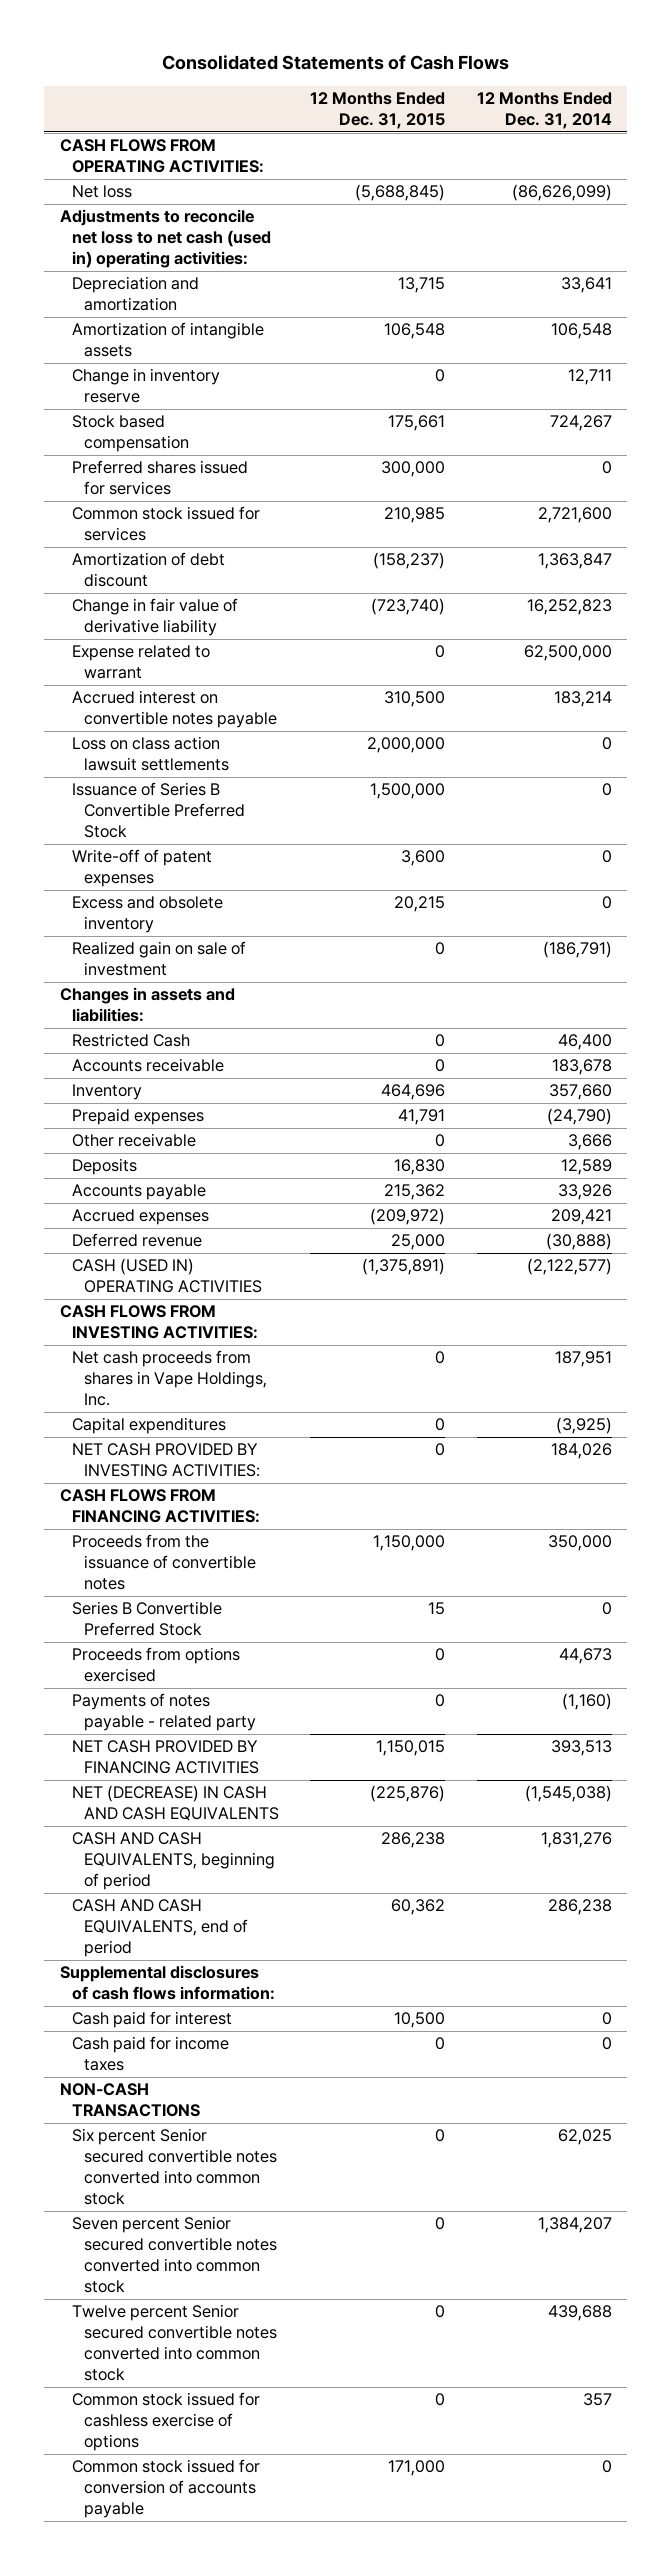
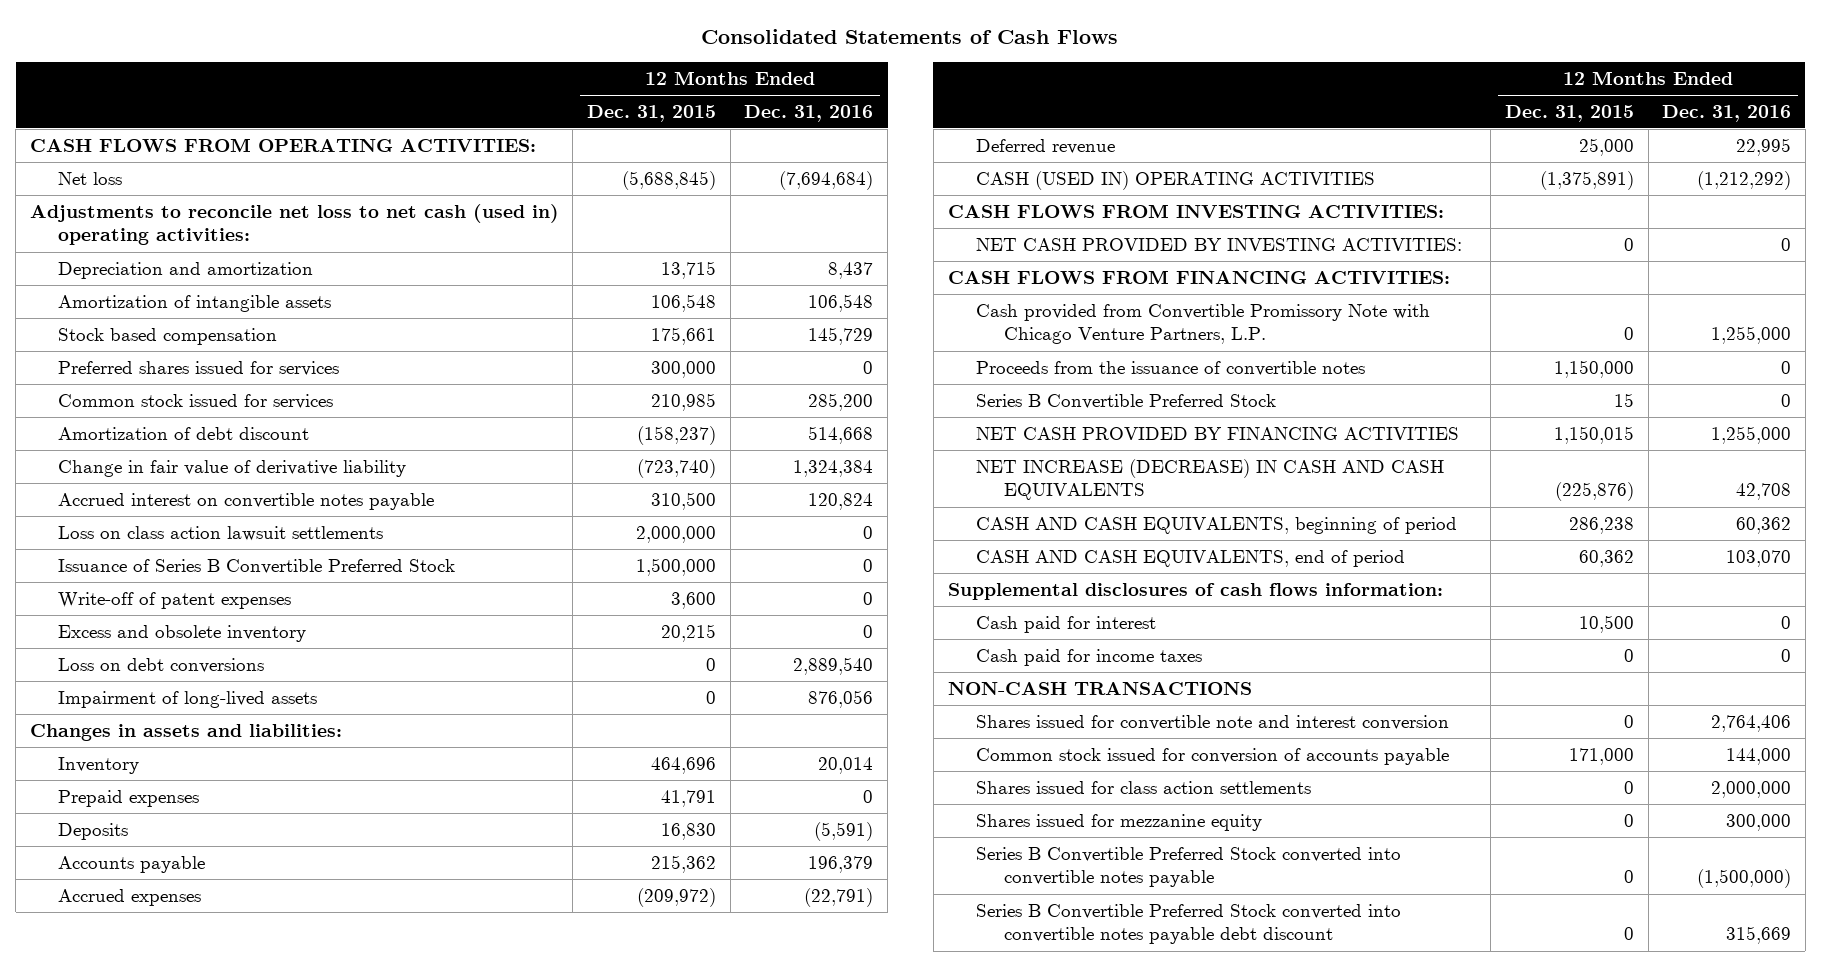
- | 12 Months Ended Dec. 31, 2015 | 12 Months Ended Dec. 31, 2014
+ | 12 Months Ended Dec. 31, 2015 | 12 Months Ended Dec. 31, 2016
- Change in inventory reserve | 0 | 12,711
- Expense related to warrant | 0 | 62,500,000
- Realized gain on sale of investment | 0 | (186,791)
+ Loss on debt conversions | 0 | 2,889,540
+ Impairment of long-lived assets | 0 | 876,056
- Restricted Cash | 0 | 46,400
- Accounts receivable | 0 | 183,678
- Other receivable | 0 | 3,666
- Net cash proceeds from shares in Vape Holdings, Inc. | 0 | 187,951
- Capital expenditures | 0 | (3,925)
+ Cash provided from Convertible Promissory Note with Chicago Venture Partners, L.P. | 0 | 1,255,000
- Proceeds from options exercised | 0 | 44,673
- Payments of notes payable - related party | 0 | (1,160)
- NET (DECREASE) IN CASH AND CASH EQUIVALENTS | (225,876) | (1,545,038)
+ NET INCREASE (DECREASE) IN CASH AND CASH EQUIVALENTS | (225,876) | 42,708
- Six percent Senior secured convertible notes converted into common stock | 0 | 62,025
- Seven percent Senior secured convertible notes converted into common stock | 0 | 1,384,207
- Twelve percent Senior secured convertible notes converted into common stock | 0 | 439,688
- Common stock issued for cashless exercise of options | 0 | 357
+ Shares issued for convertible note and interest conversion | 0 | 2,764,406
+ Shares issued for class action settlements | 0 | 2,000,000
+ Shares issued for mezzanine equity | 0 | 300,000
+ Series B Convertible Preferred Stock converted into convertible notes payable | 0 | (1,500,000)
+ Series B Convertible Preferred Stock converted into convertible notes payable debt discount | 0 | 315,669

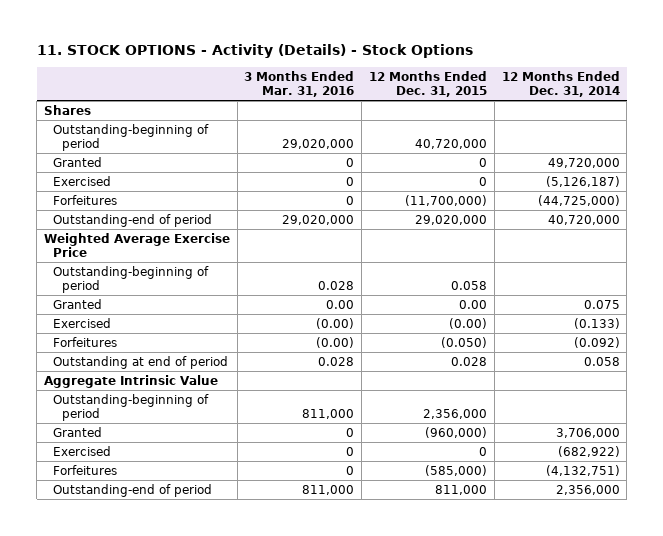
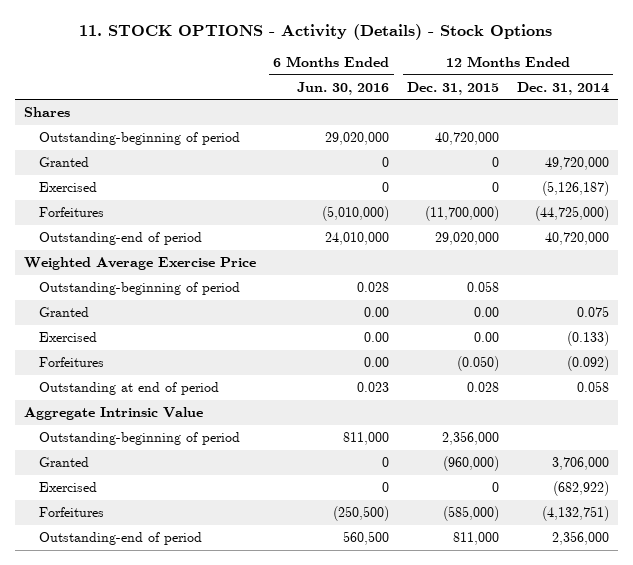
- | 3 Months Ended Mar. 31, 2016 | 12 Months Ended Dec. 31, 2015 | 12 Months Ended Dec. 31, 2014
+ | 6 Months Ended Jun. 30, 2016 | 12 Months Ended Dec. 31, 2015 | 12 Months Ended Dec. 31, 2014
- Exercised | (0.00) | (0.00) | (0.133)
+ Exercised | 0.00 | 0.00 | (0.133)

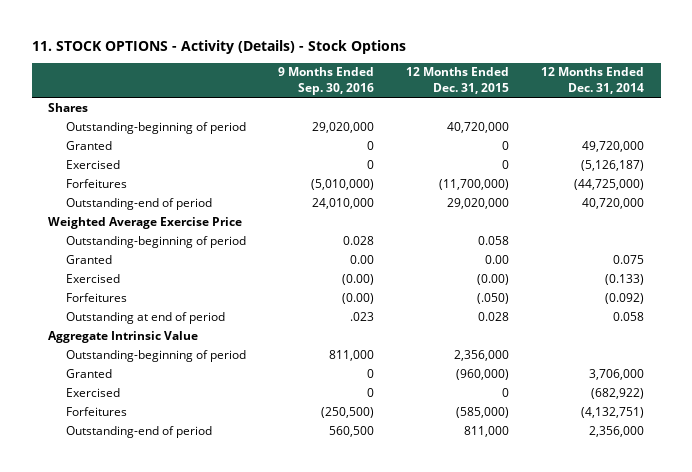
- | 6 Months Ended Jun. 30, 2016 | 12 Months Ended Dec. 31, 2015 | 12 Months Ended Dec. 31, 2014
+ | 9 Months Ended Sep. 30, 2016 | 12 Months Ended Dec. 31, 2015 | 12 Months Ended Dec. 31, 2014
- Exercised | 0.00 | 0.00 | (0.133)
- Forfeitures | 0.00 | (0.050) | (0.092)
+ Exercised | (0.00) | (0.00) | (0.133)
+ Forfeitures | (0.00) | (.050) | (0.092)

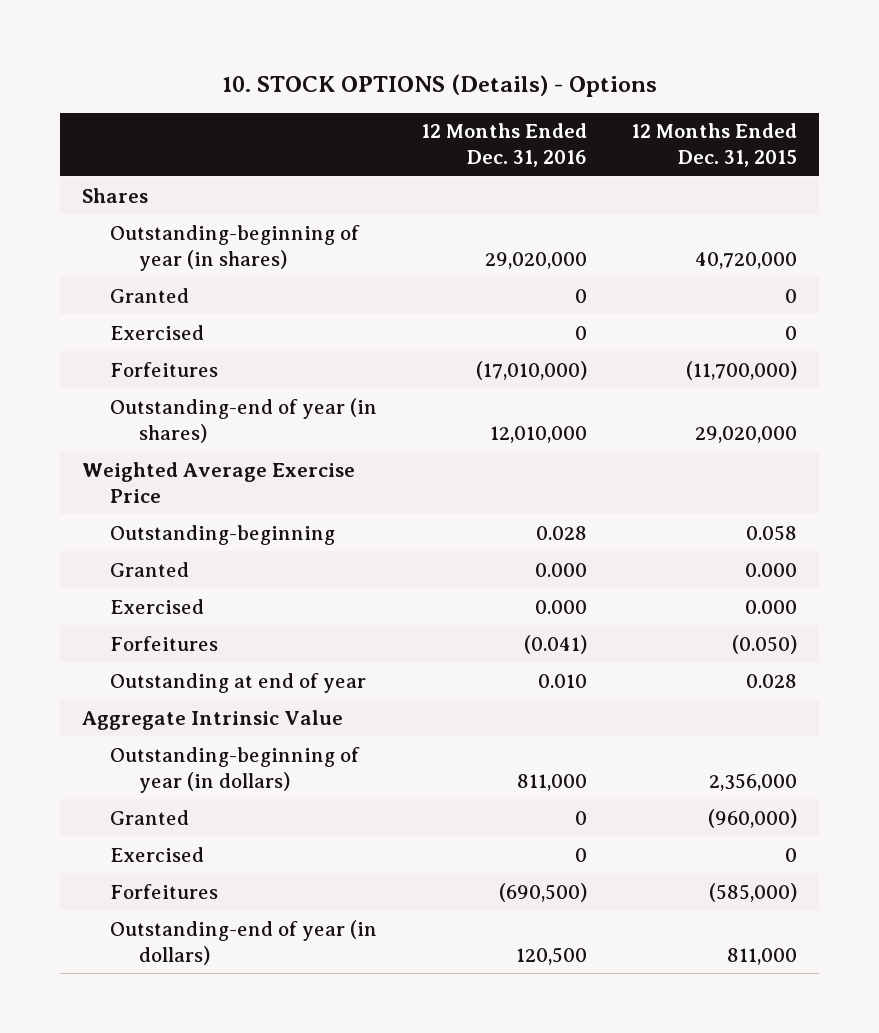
- 11. STOCK OPTIONS - Activity (Details) - Stock Options
+ 10. STOCK OPTIONS (Details) - Options
- | 9 Months Ended Sep. 30, 2016 | 12 Months Ended Dec. 31, 2015 | 12 Months Ended Dec. 31, 2014
+ | 12 Months Ended Dec. 31, 2016 | 12 Months Ended Dec. 31, 2015
- Outstanding-beginning of period | 29,020,000 | 40,720,000 |
+ Outstanding-beginning of year (in shares) | 29,020,000 | 40,720,000
- Outstanding-end of period | 24,010,000 | 29,020,000 | 40,720,000
+ Outstanding-end of year (in shares) | 12,010,000 | 29,020,000
- Outstanding-beginning of period | 0.028 | 0.058 |
- Granted | 0.00 | 0.00 | 0.075
- Exercised | (0.00) | (0.00) | (0.133)
- Forfeitures | (0.00) | (.050) | (0.092)
- Outstanding at end of period | .023 | 0.028 | 0.058
+ Outstanding-beginning | 0.028 | 0.058
+ Granted | 0.000 | 0.000
+ Exercised | 0.000 | 0.000
+ Forfeitures | (0.041) | (0.050)
+ Outstanding at end of year | 0.010 | 0.028
- Outstanding-beginning of period | 811,000 | 2,356,000 |
+ Outstanding-beginning of year (in dollars) | 811,000 | 2,356,000
- Outstanding-end of period | 560,500 | 811,000 | 2,356,000
+ Outstanding-end of year (in dollars) | 120,500 | 811,000

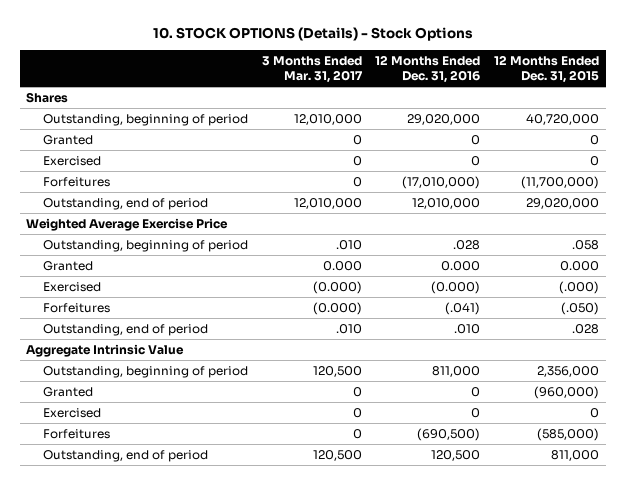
- 10. STOCK OPTIONS (Details) - Options
+ 10. STOCK OPTIONS (Details) - Stock Options
- | 12 Months Ended Dec. 31, 2016 | 12 Months Ended Dec. 31, 2015
+ | 3 Months Ended Mar. 31, 2017 | 12 Months Ended Dec. 31, 2016 | 12 Months Ended Dec. 31, 2015
- Outstanding-beginning of year (in shares) | 29,020,000 | 40,720,000
+ Outstanding, beginning of period | 12,010,000 | 29,020,000 | 40,720,000
- Outstanding-end of year (in shares) | 12,010,000 | 29,020,000
+ Outstanding, end of period | 12,010,000 | 12,010,000 | 29,020,000
- Outstanding-beginning | 0.028 | 0.058
+ Outstanding, beginning of period | .010 | .028 | .058
- Exercised | 0.000 | 0.000
- Forfeitures | (0.041) | (0.050)
- Outstanding at end of year | 0.010 | 0.028
+ Exercised | (0.000) | (0.000) | (.000)
+ Forfeitures | (0.000) | (.041) | (.050)
+ Outstanding, end of period | .010 | .010 | .028
- Outstanding-beginning of year (in dollars) | 811,000 | 2,356,000
+ Outstanding, beginning of period | 120,500 | 811,000 | 2,356,000
- Outstanding-end of year (in dollars) | 120,500 | 811,000
+ Outstanding, end of period | 120,500 | 120,500 | 811,000

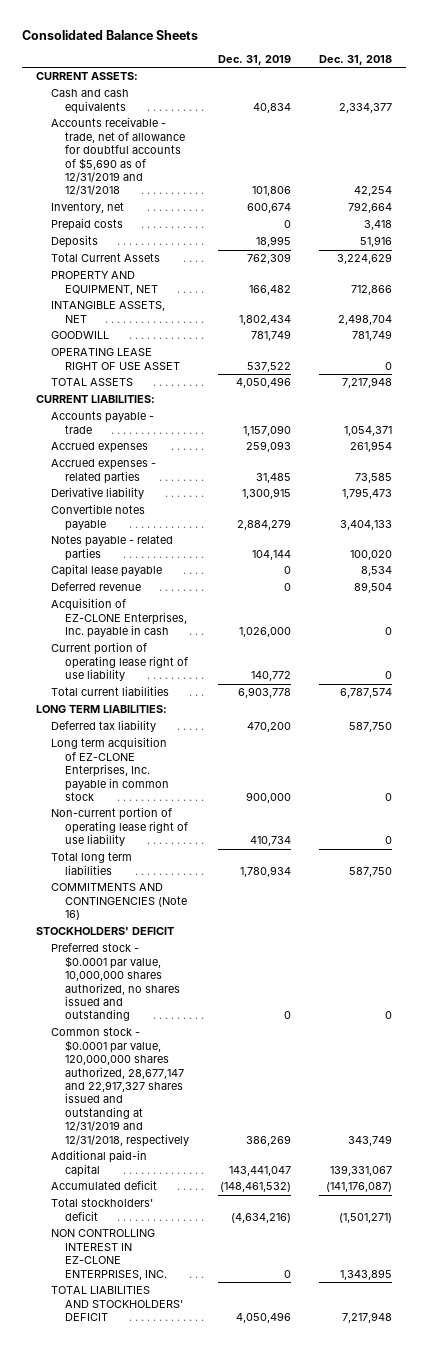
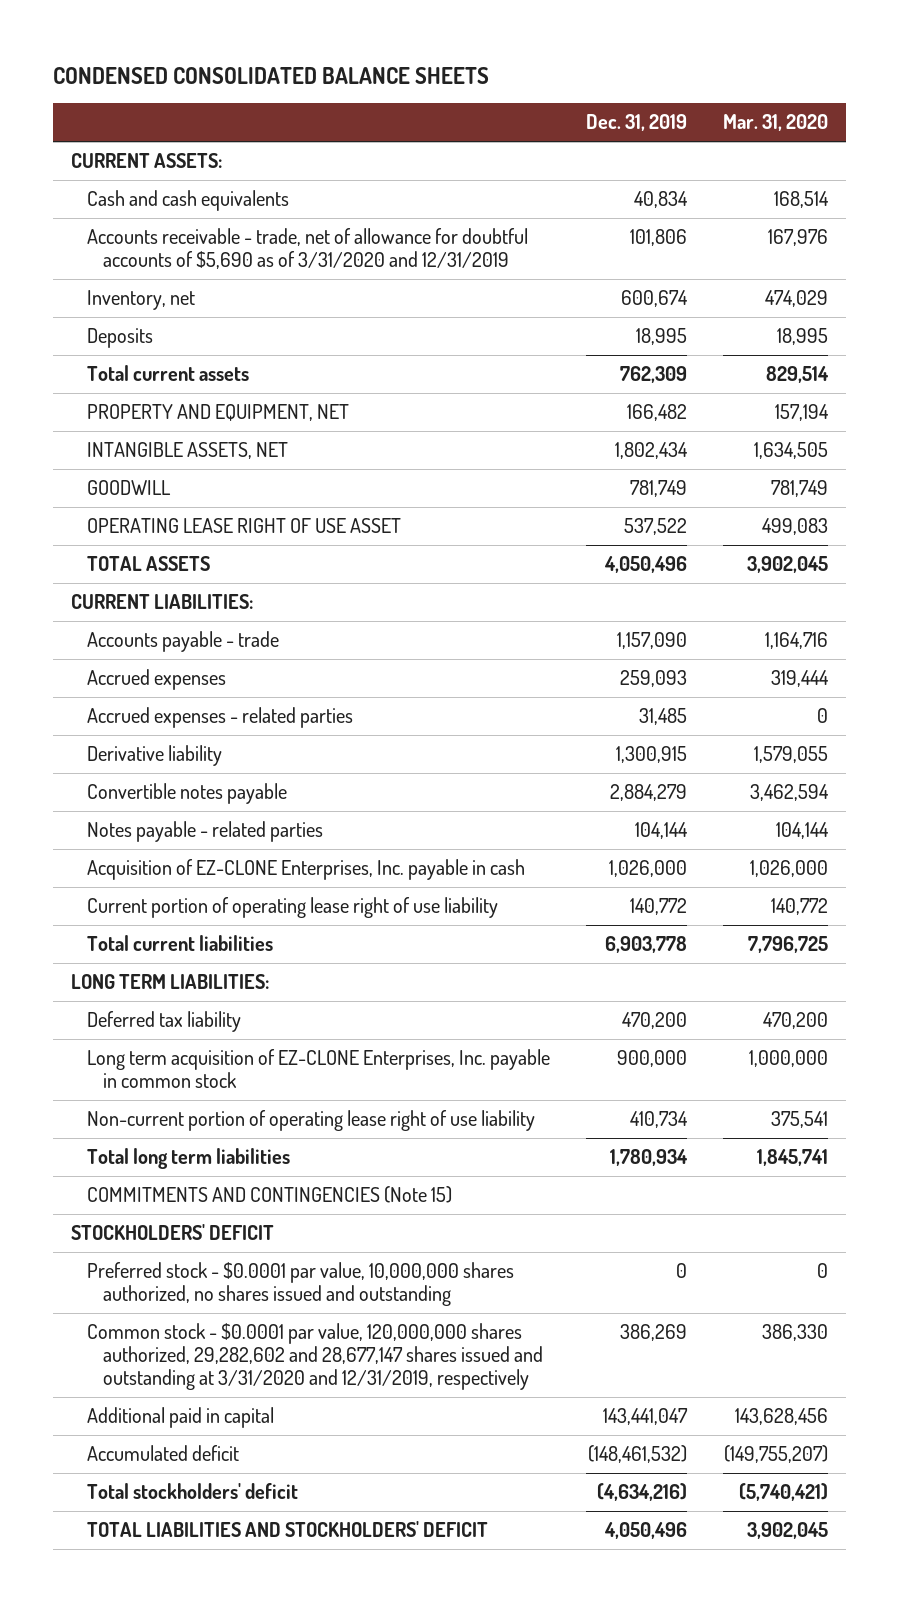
- Consolidated Balance Sheets
+ CONDENSED CONSOLIDATED BALANCE SHEETS
- | Dec. 31, 2019 | Dec. 31, 2018
+ | Dec. 31, 2019 | Mar. 31, 2020
- Accounts receivable - trade, net of allowance for doubtful accounts of $5,690 as of 12/31/2019 and 12/31/2018 | 101,806 | 42,254
+ Accounts receivable - trade, net of allowance for doubtful accounts of $5,690 as of 3/31/2020 and 12/31/2019 | 101,806 | 167,976
- Prepaid costs | 0 | 3,418
- Total Current Assets | 762,309 | 3,224,629
+ Total current assets | 762,309 | 829,514
- Capital lease payable | 0 | 8,534
- Deferred revenue | 0 | 89,504
- COMMITMENTS AND CONTINGENCIES (Note 16)
+ COMMITMENTS AND CONTINGENCIES (Note 15)
- Common stock - $0.0001 par value, 120,000,000 shares authorized, 28,677,147 and 22,917,327 shares issued and outstanding at 12/31/2019 and 12/31/2018, respectively | 386,269 | 343,749
- Additional paid-in capital | 143,441,047 | 139,331,067
+ Common stock - $0.0001 par value, 120,000,000 shares authorized, 29,282,602 and 28,677,147 shares issued and outstanding at 3/31/2020 and 12/31/2019, respectively | 386,269 | 386,330
+ Additional paid in capital | 143,441,047 | 143,628,456
- NON CONTROLLING INTEREST IN EZ-CLONE ENTERPRISES, INC. | 0 | 1,343,895

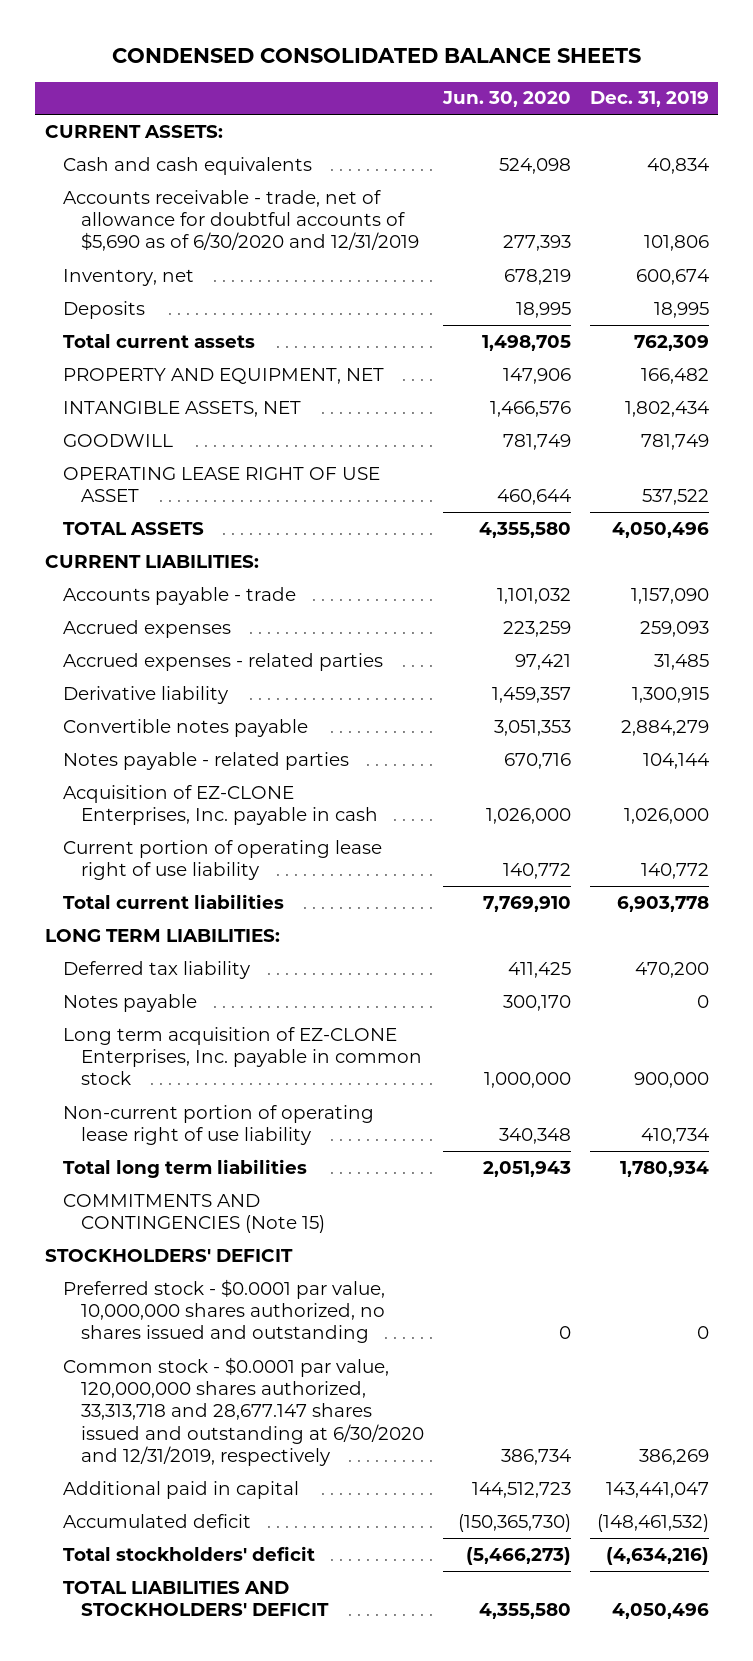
- | Dec. 31, 2019 | Mar. 31, 2020
+ | Jun. 30, 2020 | Dec. 31, 2019
- Accounts receivable - trade, net of allowance for doubtful accounts of $5,690 as of 3/31/2020 and 12/31/2019 | 101,806 | 167,976
+ Accounts receivable - trade, net of allowance for doubtful accounts of $5,690 as of 6/30/2020 and 12/31/2019 | 277,393 | 101,806
+ Notes payable | 300,170 | 0
- Common stock - $0.0001 par value, 120,000,000 shares authorized, 29,282,602 and 28,677,147 shares issued and outstanding at 3/31/2020 and 12/31/2019, respectively | 386,269 | 386,330
+ Common stock - $0.0001 par value, 120,000,000 shares authorized, 33,313,718 and 28,677.147 shares issued and outstanding at 6/30/2020 and 12/31/2019, respectively | 386,734 | 386,269

